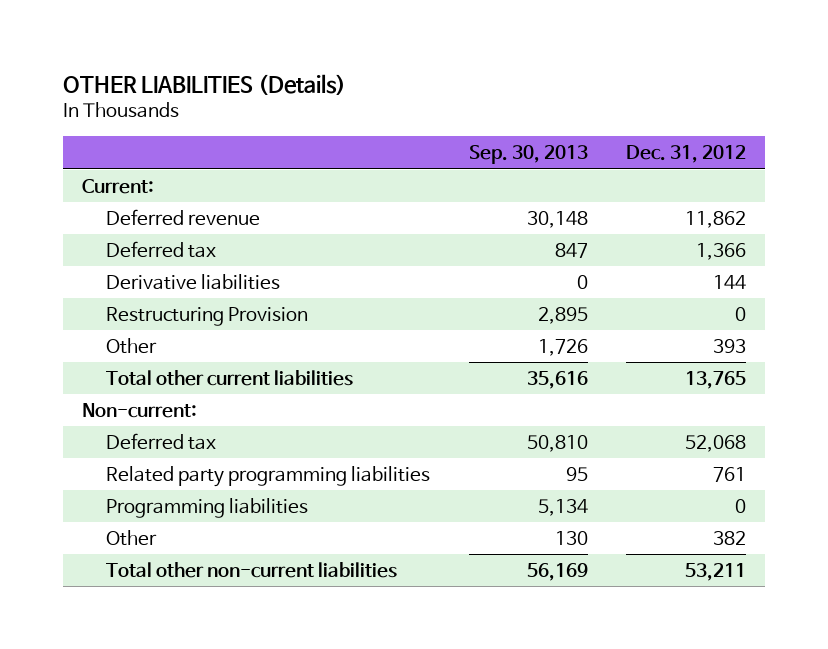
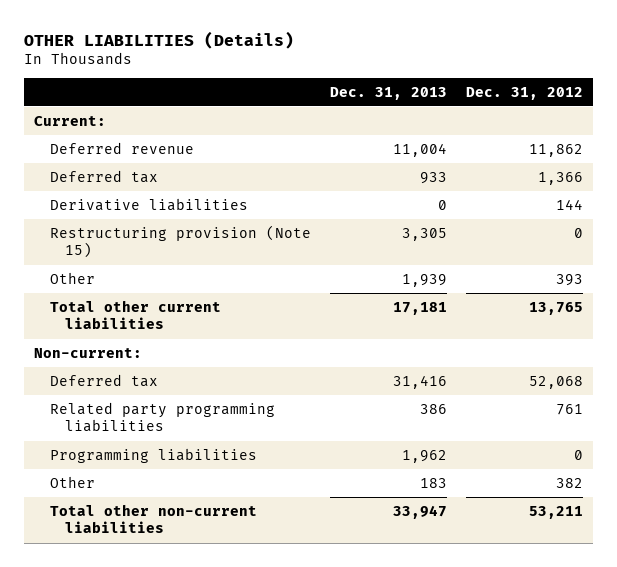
- | Sep. 30, 2013 | Dec. 31, 2012
+ | Dec. 31, 2013 | Dec. 31, 2012
- Restructuring Provision | 2,895 | 0
+ Restructuring provision (Note 15) | 3,305 | 0

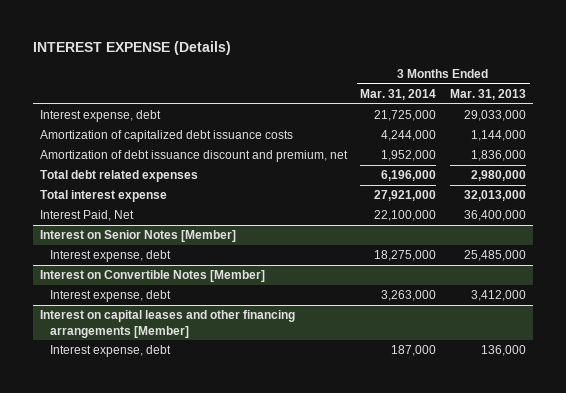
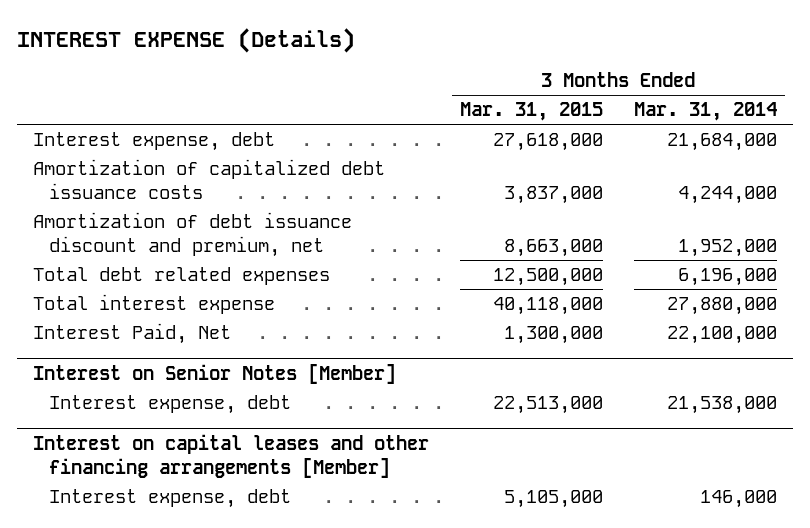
- | 3 Months Ended Mar. 31, 2014 | 3 Months Ended Mar. 31, 2013
+ | 3 Months Ended Mar. 31, 2015 | 3 Months Ended Mar. 31, 2014
- Interest expense, debt | 21,725,000 | 29,033,000
+ Interest expense, debt | 27,618,000 | 21,684,000
- Total interest expense | 27,921,000 | 32,013,000
+ Total interest expense | 40,118,000 | 27,880,000
@ Interest on Senior Notes [Member]
- Interest expense, debt | 18,275,000 | 25,485,000
- Interest on Convertible Notes [Member]
- Interest expense, debt | 3,263,000 | 3,412,000
@ Interest on Senior Notes [Member]
+ Interest expense, debt | 22,513,000 | 21,538,000
@ Interest on capital leases and other financing arrangements [Member]
- Interest expense, debt | 187,000 | 136,000
+ Interest expense, debt | 5,105,000 | 146,000

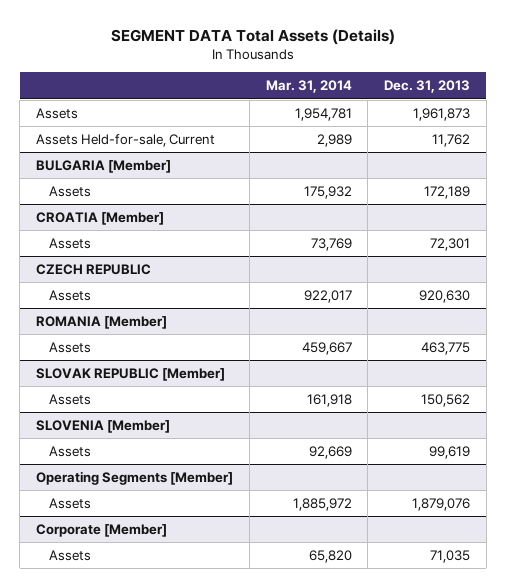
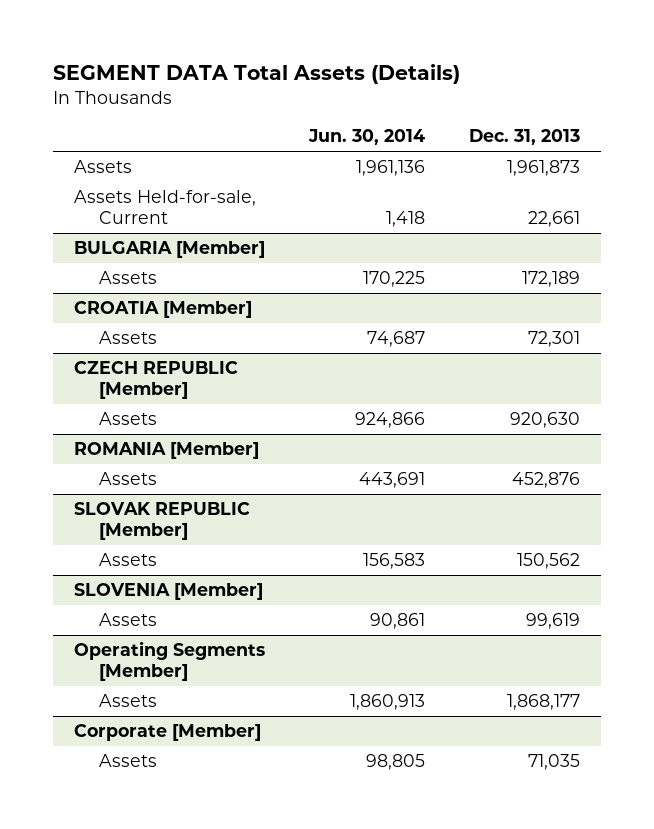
- | Mar. 31, 2014 | Dec. 31, 2013
+ | Jun. 30, 2014 | Dec. 31, 2013
- Assets Held-for-sale, Current | 2,989 | 11,762
+ Assets Held-for-sale, Current | 1,418 | 22,661
- CZECH REPUBLIC
+ CZECH REPUBLIC [Member]
@ ROMANIA [Member]
- Assets | 459,667 | 463,775
+ Assets | 443,691 | 452,876
@ Operating Segments [Member]
- Assets | 1,885,972 | 1,879,076
+ Assets | 1,860,913 | 1,868,177

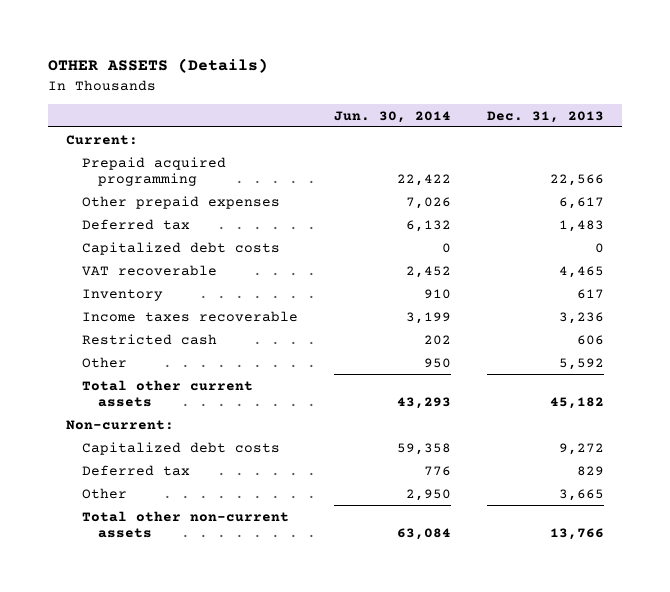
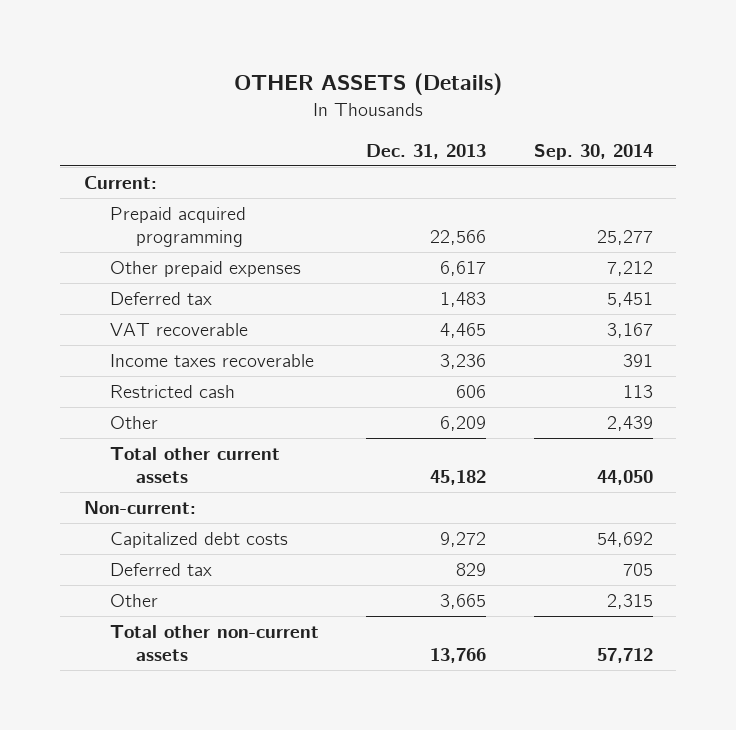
- | Jun. 30, 2014 | Dec. 31, 2013
+ | Dec. 31, 2013 | Sep. 30, 2014
- Capitalized debt costs | 0 | 0
- Inventory | 910 | 617
- Other | 950 | 5,592
+ Other | 6,209 | 2,439

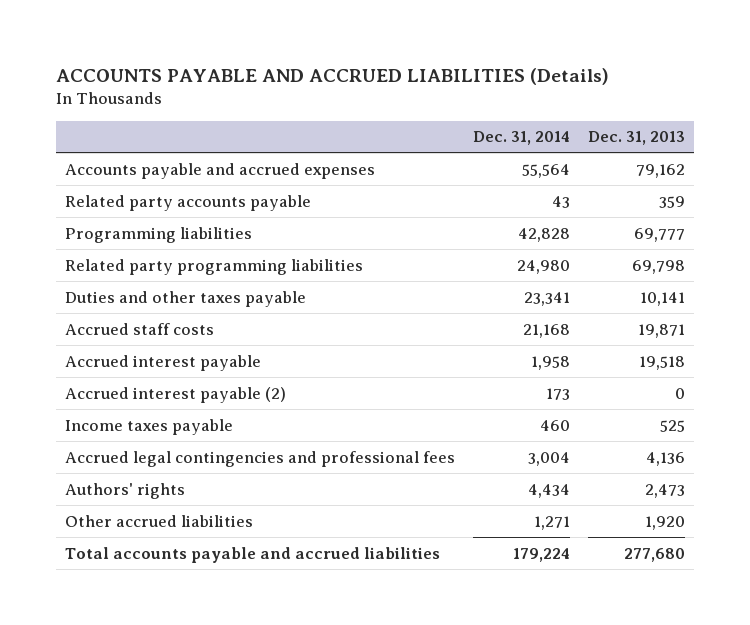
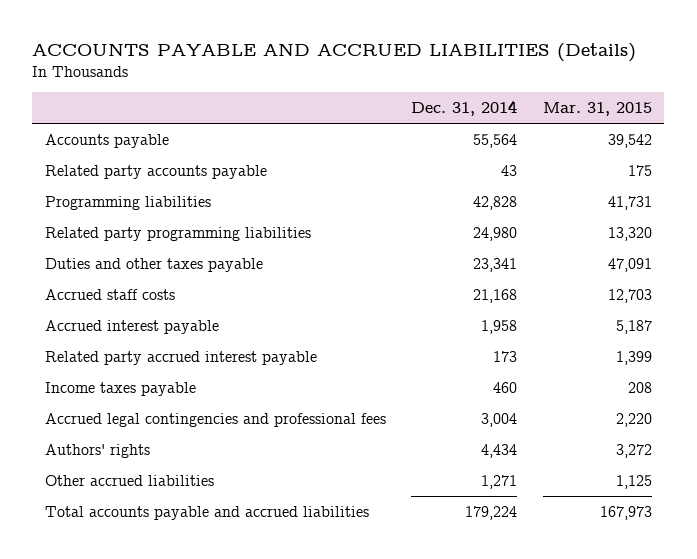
- | Dec. 31, 2014 | Dec. 31, 2013
+ | Dec. 31, 2014 | Mar. 31, 2015
- Accounts payable and accrued expenses | 55,564 | 79,162
+ Accounts payable | 55,564 | 39,542
- Accrued interest payable (2) | 173 | 0
+ Related party accrued interest payable | 173 | 1,399

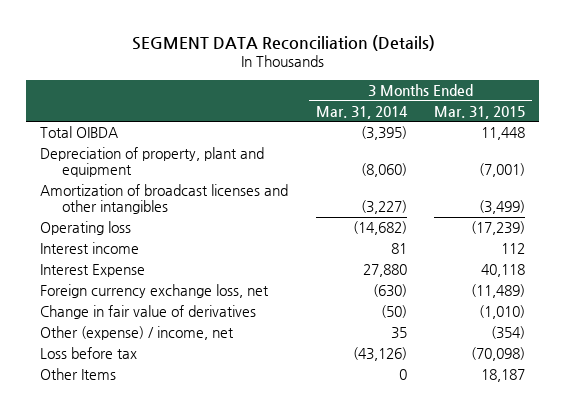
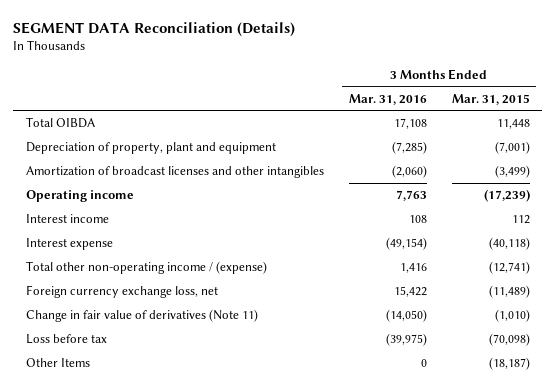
- | 3 Months Ended Mar. 31, 2014 | 3 Months Ended Mar. 31, 2015
+ | 3 Months Ended Mar. 31, 2016 | 3 Months Ended Mar. 31, 2015
- Operating loss | (14,682) | (17,239)
+ Operating income | 7,763 | (17,239)
- Interest Expense | 27,880 | 40,118
+ Interest expense | (49,154) | (40,118)
+ Total other non-operating income / (expense) | 1,416 | (12,741)
- Change in fair value of derivatives | (50) | (1,010)
- Other (expense) / income, net | 35 | (354)
+ Change in fair value of derivatives (Note 11) | (14,050) | (1,010)
- Other Items | 0 | 18,187
+ Other Items | 0 | (18,187)

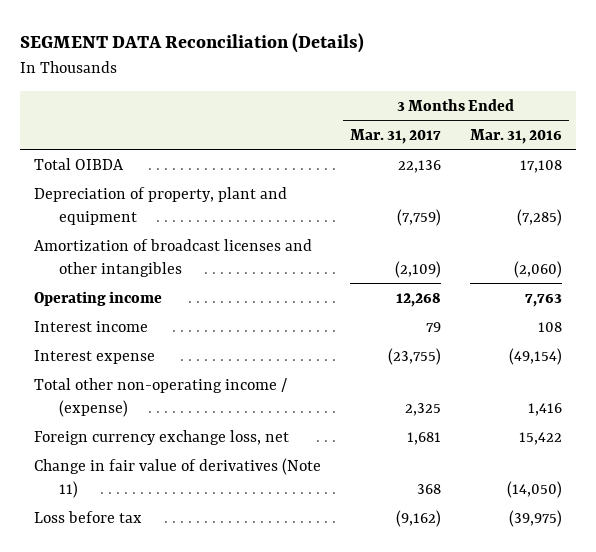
- | 3 Months Ended Mar. 31, 2016 | 3 Months Ended Mar. 31, 2015
+ | 3 Months Ended Mar. 31, 2017 | 3 Months Ended Mar. 31, 2016
- Other Items | 0 | (18,187)

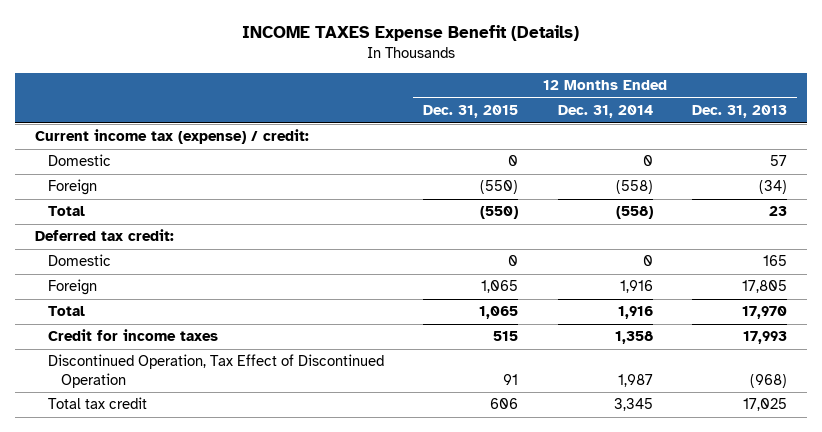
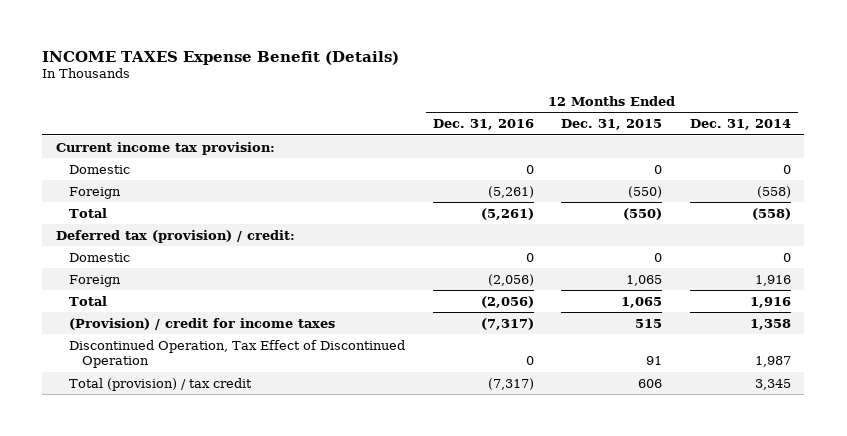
- | 12 Months Ended Dec. 31, 2015 | 12 Months Ended Dec. 31, 2014 | 12 Months Ended Dec. 31, 2013
+ | 12 Months Ended Dec. 31, 2016 | 12 Months Ended Dec. 31, 2015 | 12 Months Ended Dec. 31, 2014
- Current income tax (expense) / credit:
+ Current income tax provision:
- Deferred tax credit:
+ Deferred tax (provision) / credit:
- Credit for income taxes | 515 | 1,358 | 17,993
+ (Provision) / credit for income taxes | (7,317) | 515 | 1,358
- Total tax credit | 606 | 3,345 | 17,025
+ Total (provision) / tax credit | (7,317) | 606 | 3,345

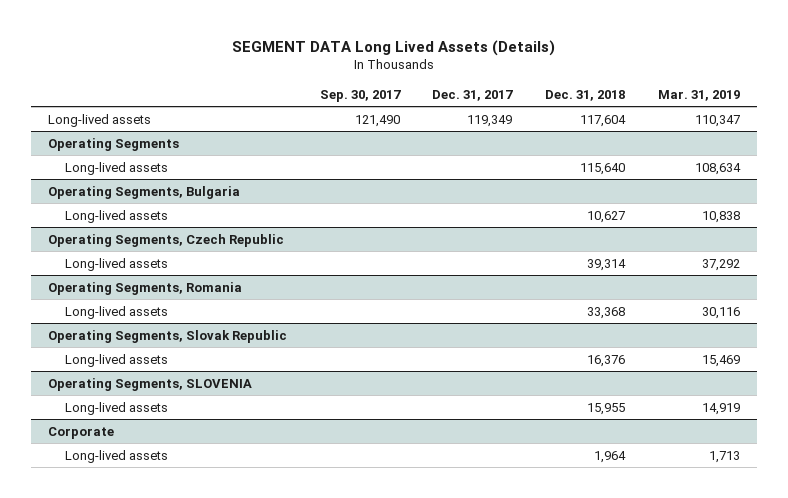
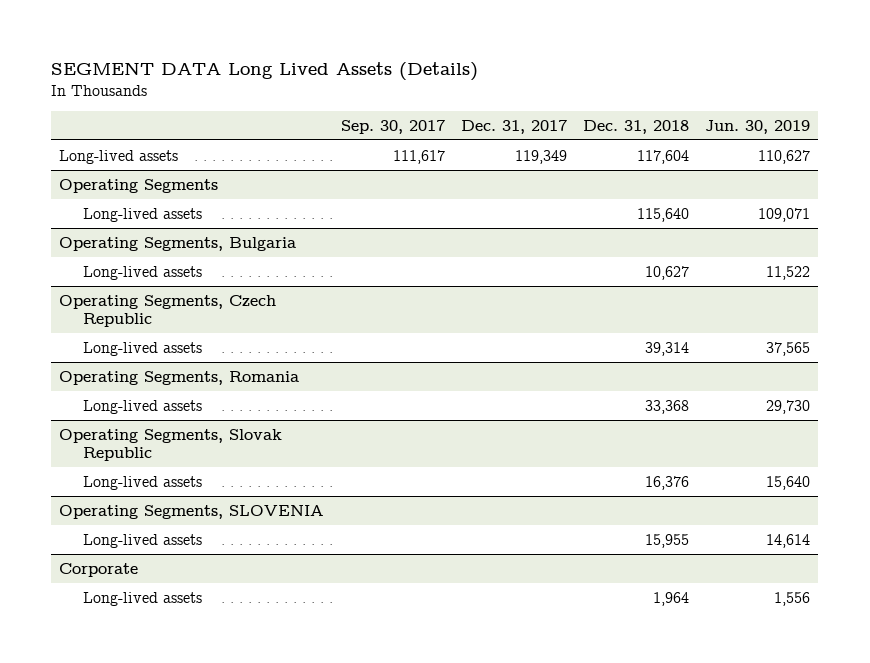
- | Sep. 30, 2017 | Dec. 31, 2017 | Dec. 31, 2018 | Mar. 31, 2019
+ | Sep. 30, 2017 | Dec. 31, 2017 | Dec. 31, 2018 | Jun. 30, 2019
- Long-lived assets | 121,490 | 119,349 | 117,604 | 110,347
+ Long-lived assets | 111,617 | 119,349 | 117,604 | 110,627

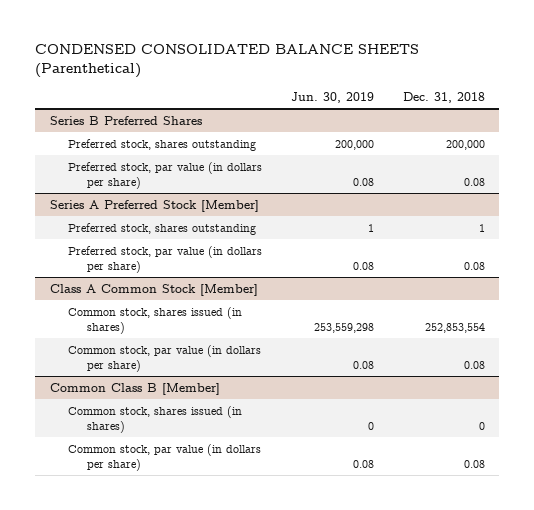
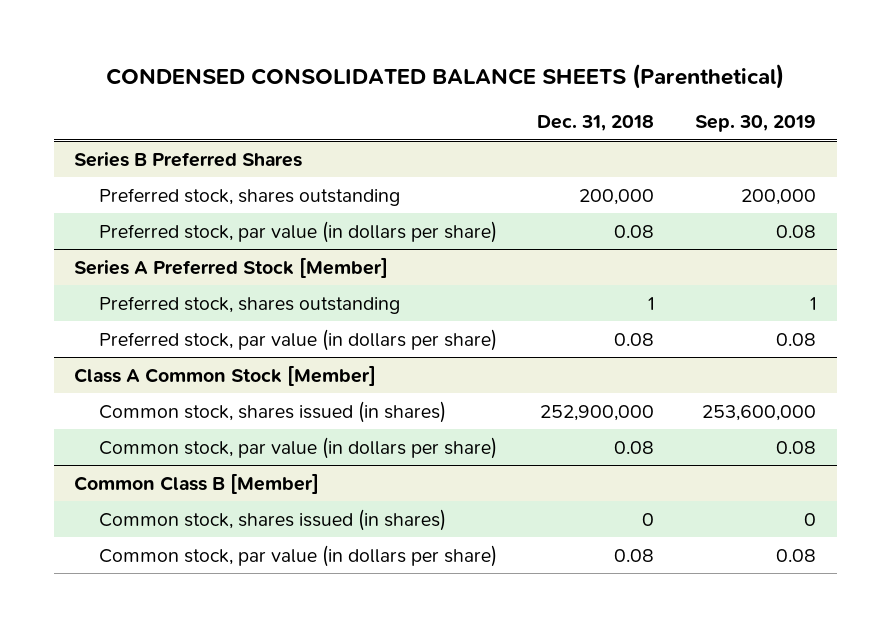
- | Jun. 30, 2019 | Dec. 31, 2018
+ | Dec. 31, 2018 | Sep. 30, 2019
@ Class A Common Stock [Member]
- Common stock, shares issued (in shares) | 253,559,298 | 252,853,554
+ Common stock, shares issued (in shares) | 252,900,000 | 253,600,000

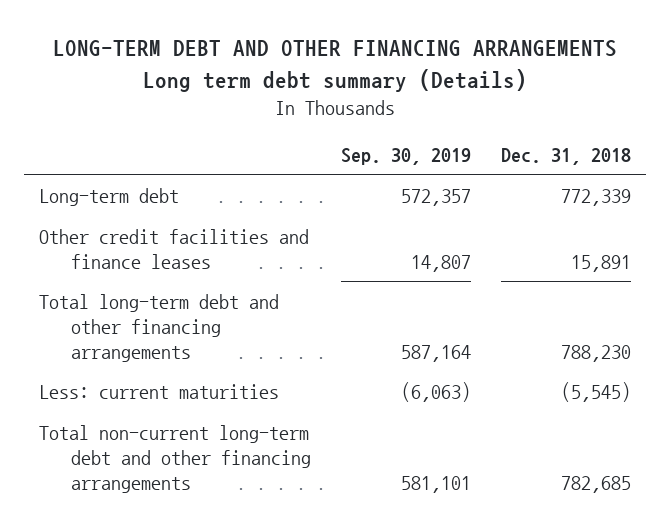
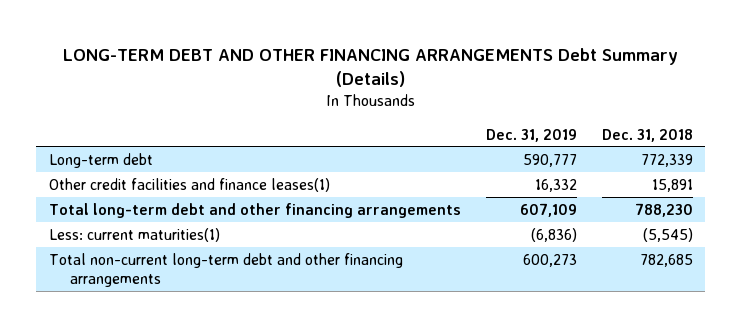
- LONG-TERM DEBT AND OTHER FINANCING ARRANGEMENTS Long term debt summary (Details)
+ LONG-TERM DEBT AND OTHER FINANCING ARRANGEMENTS Debt Summary (Details)
- | Sep. 30, 2019 | Dec. 31, 2018
+ | Dec. 31, 2019 | Dec. 31, 2018
- Other credit facilities and finance leases | 14,807 | 15,891
+ Other credit facilities and finance leases(1) | 16,332 | 15,891
- Less: current maturities | (6,063) | (5,545)
+ Less: current maturities(1) | (6,836) | (5,545)

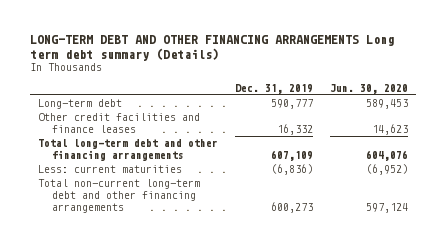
- LONG-TERM DEBT AND OTHER FINANCING ARRANGEMENTS Debt Summary (Details)
+ LONG-TERM DEBT AND OTHER FINANCING ARRANGEMENTS Long term debt summary (Details)
- | Dec. 31, 2019 | Dec. 31, 2018
+ | Dec. 31, 2019 | Jun. 30, 2020
- Other credit facilities and finance leases(1) | 16,332 | 15,891
+ Other credit facilities and finance leases | 16,332 | 14,623
- Less: current maturities(1) | (6,836) | (5,545)
+ Less: current maturities | (6,836) | (6,952)

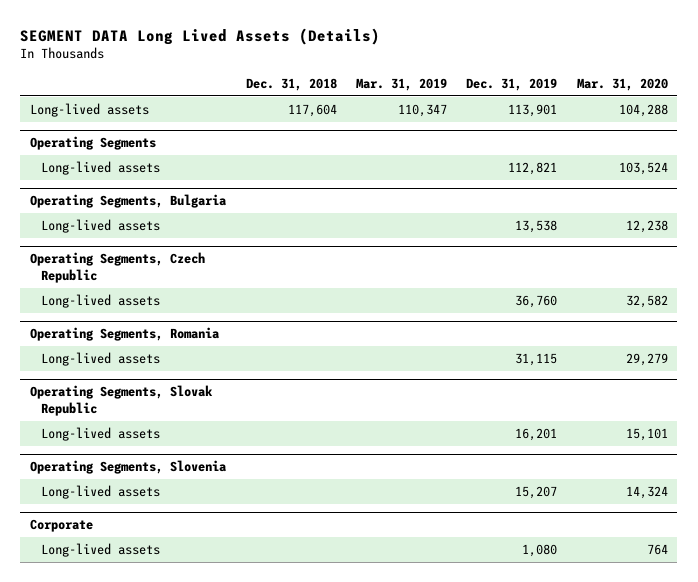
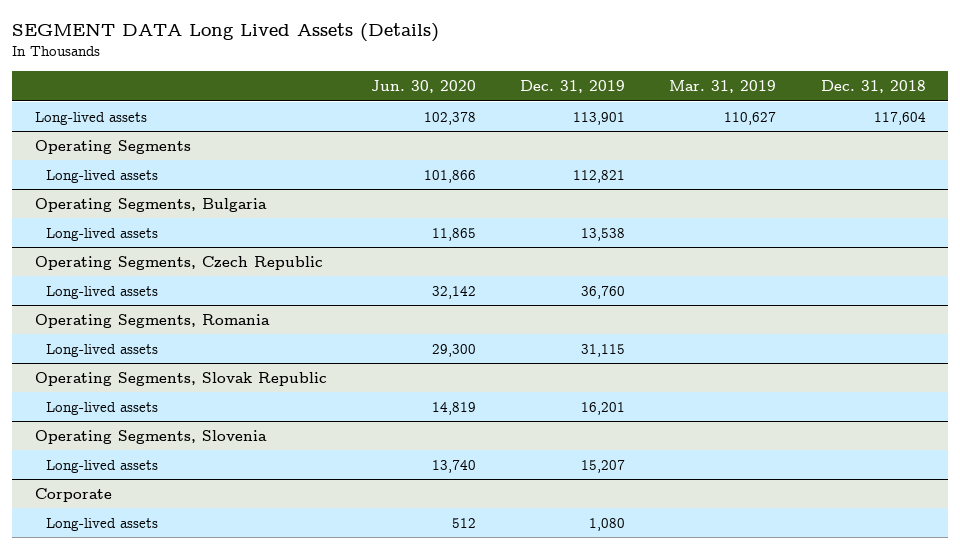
- | Dec. 31, 2018 | Mar. 31, 2019 | Dec. 31, 2019 | Mar. 31, 2020
+ | Jun. 30, 2020 | Dec. 31, 2019 | Mar. 31, 2019 | Dec. 31, 2018
- Long-lived assets | 117,604 | 110,347 | 113,901 | 104,288
+ Long-lived assets | 102,378 | 113,901 | 110,627 | 117,604

